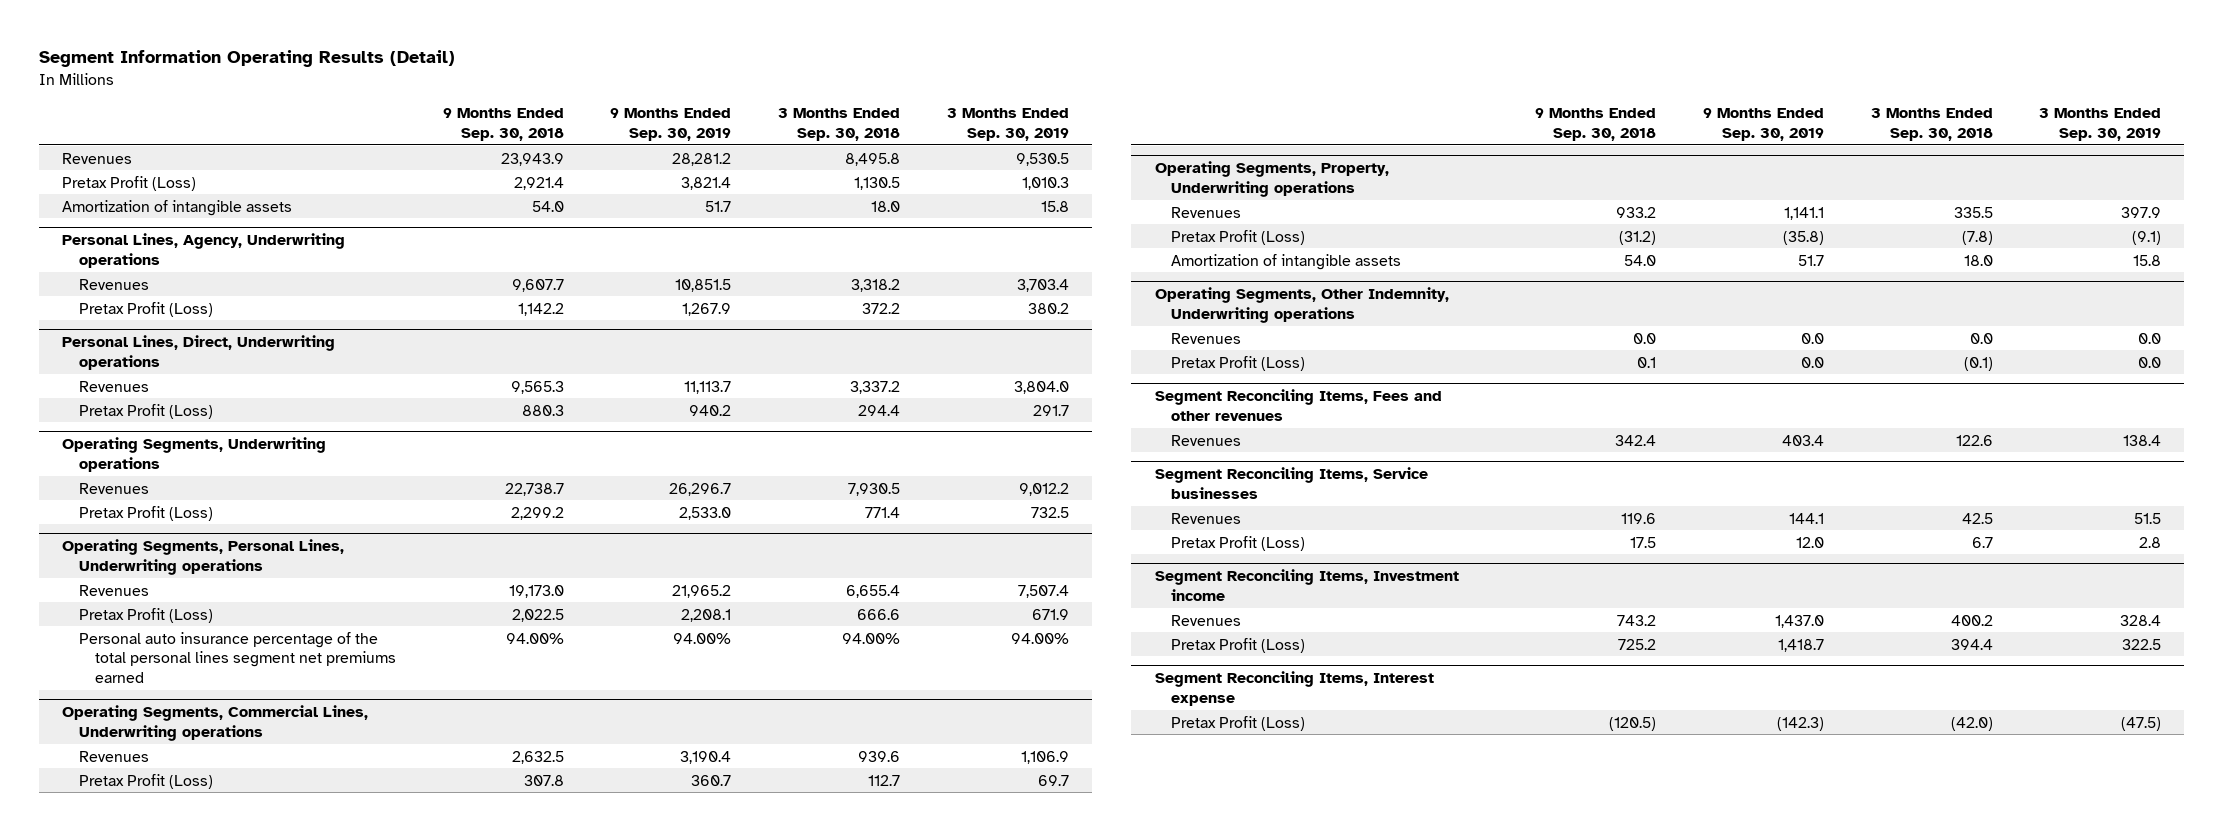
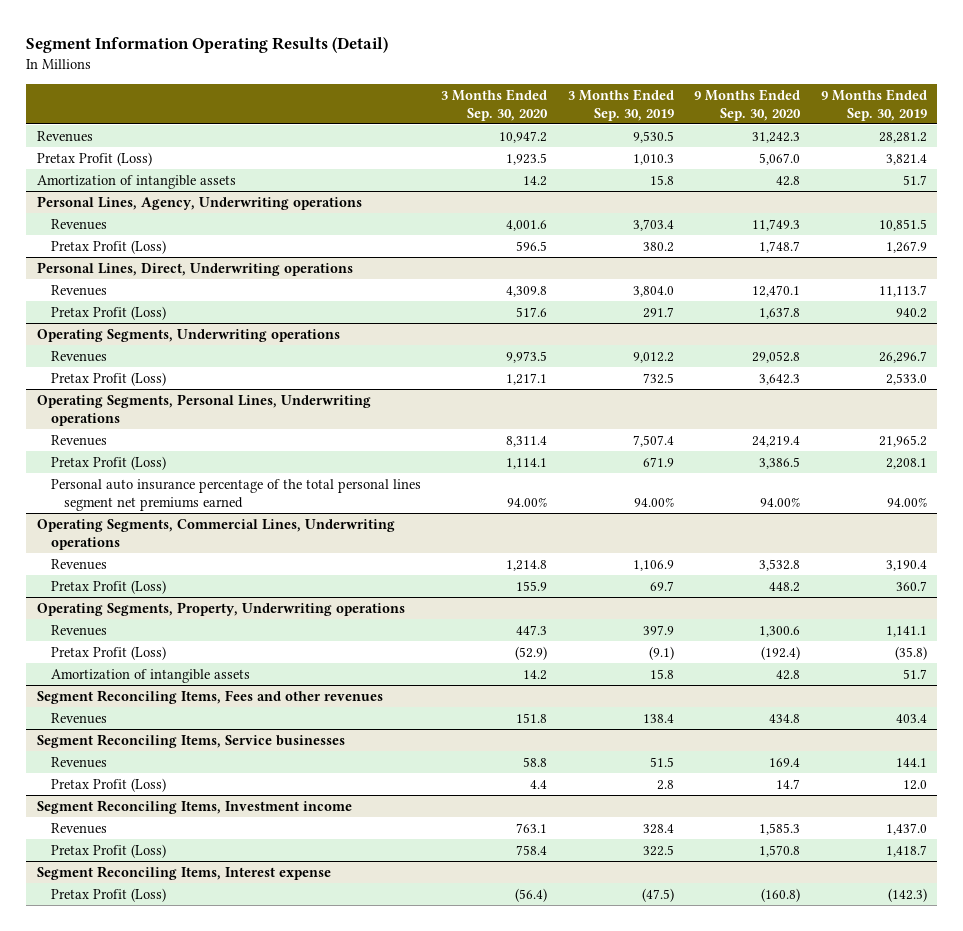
- | 9 Months Ended Sep. 30, 2018 | 9 Months Ended Sep. 30, 2019 | 3 Months Ended Sep. 30, 2018 | 3 Months Ended Sep. 30, 2019
+ | 3 Months Ended Sep. 30, 2020 | 3 Months Ended Sep. 30, 2019 | 9 Months Ended Sep. 30, 2020 | 9 Months Ended Sep. 30, 2019
- Operating Segments, Other Indemnity, Underwriting operations
- Revenues | 0.0 | 0.0 | 0.0 | 0.0
- Pretax Profit (Loss) | 0.1 | 0.0 | (0.1) | 0.0

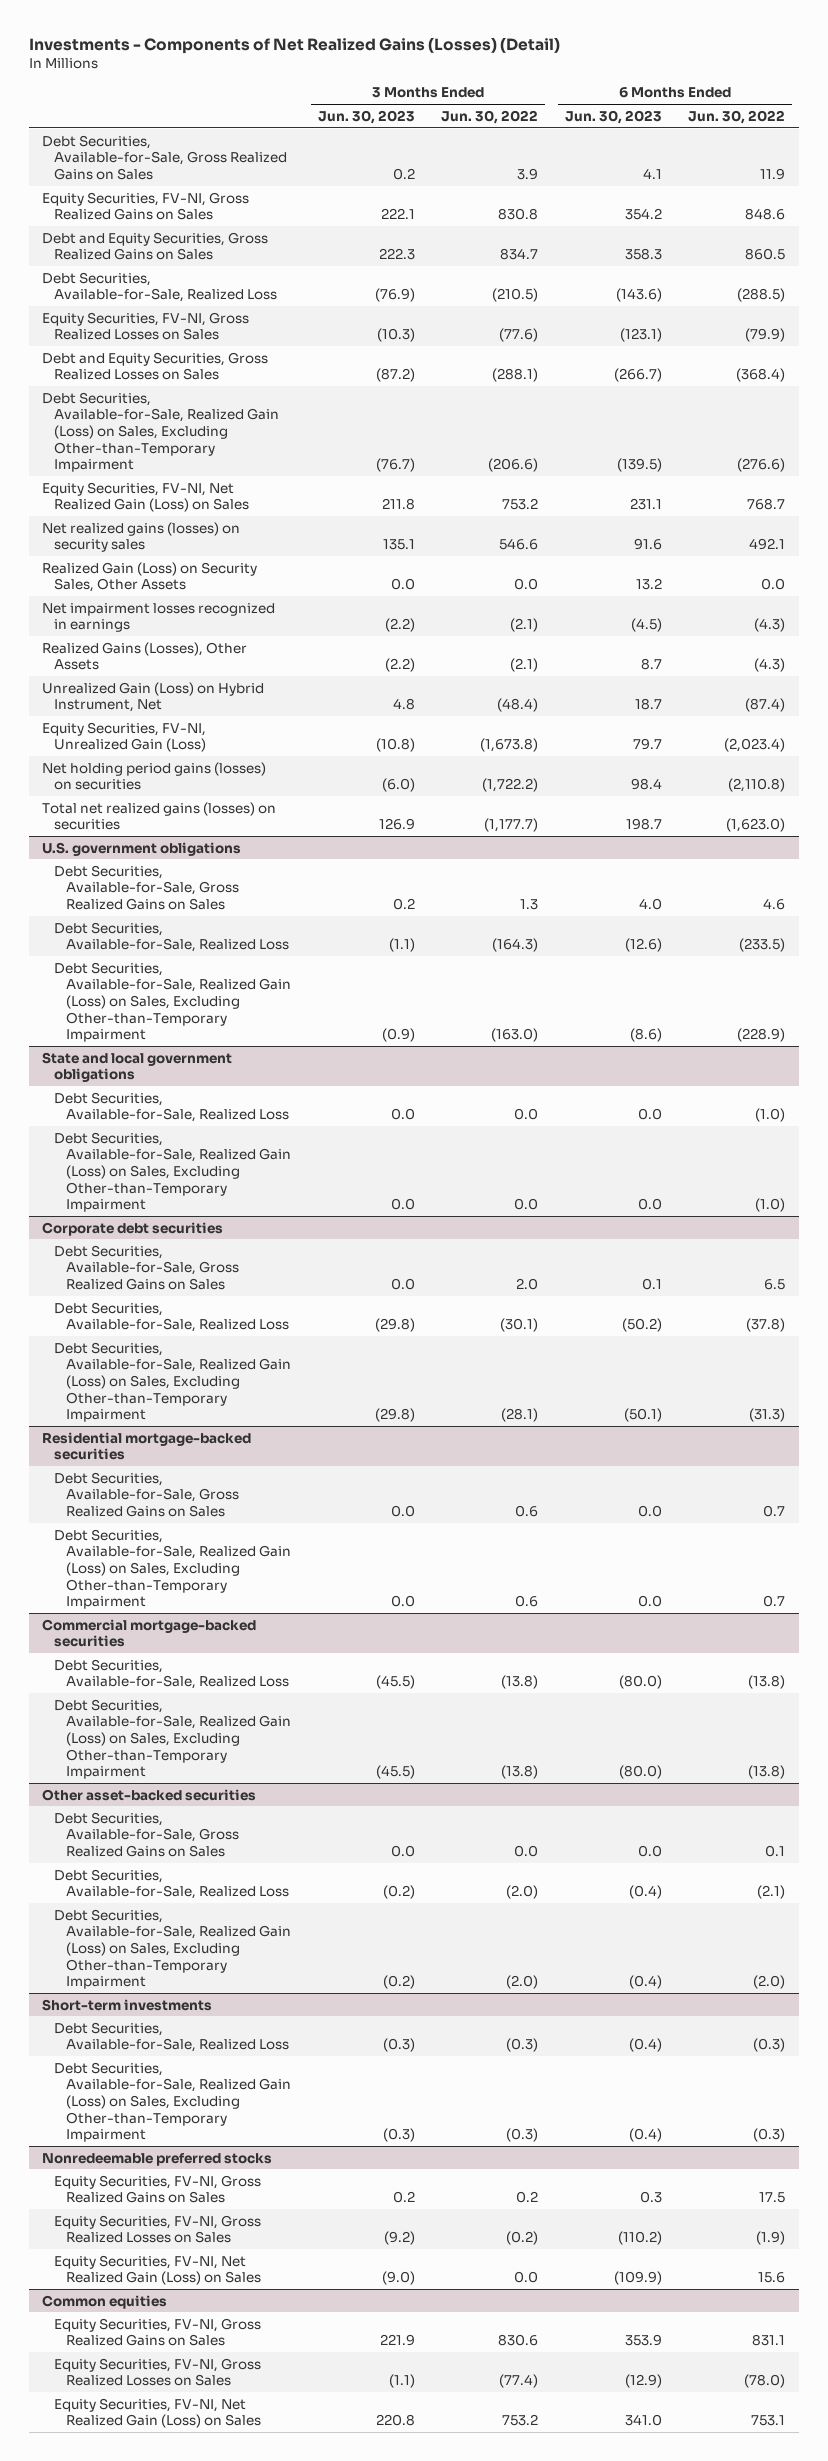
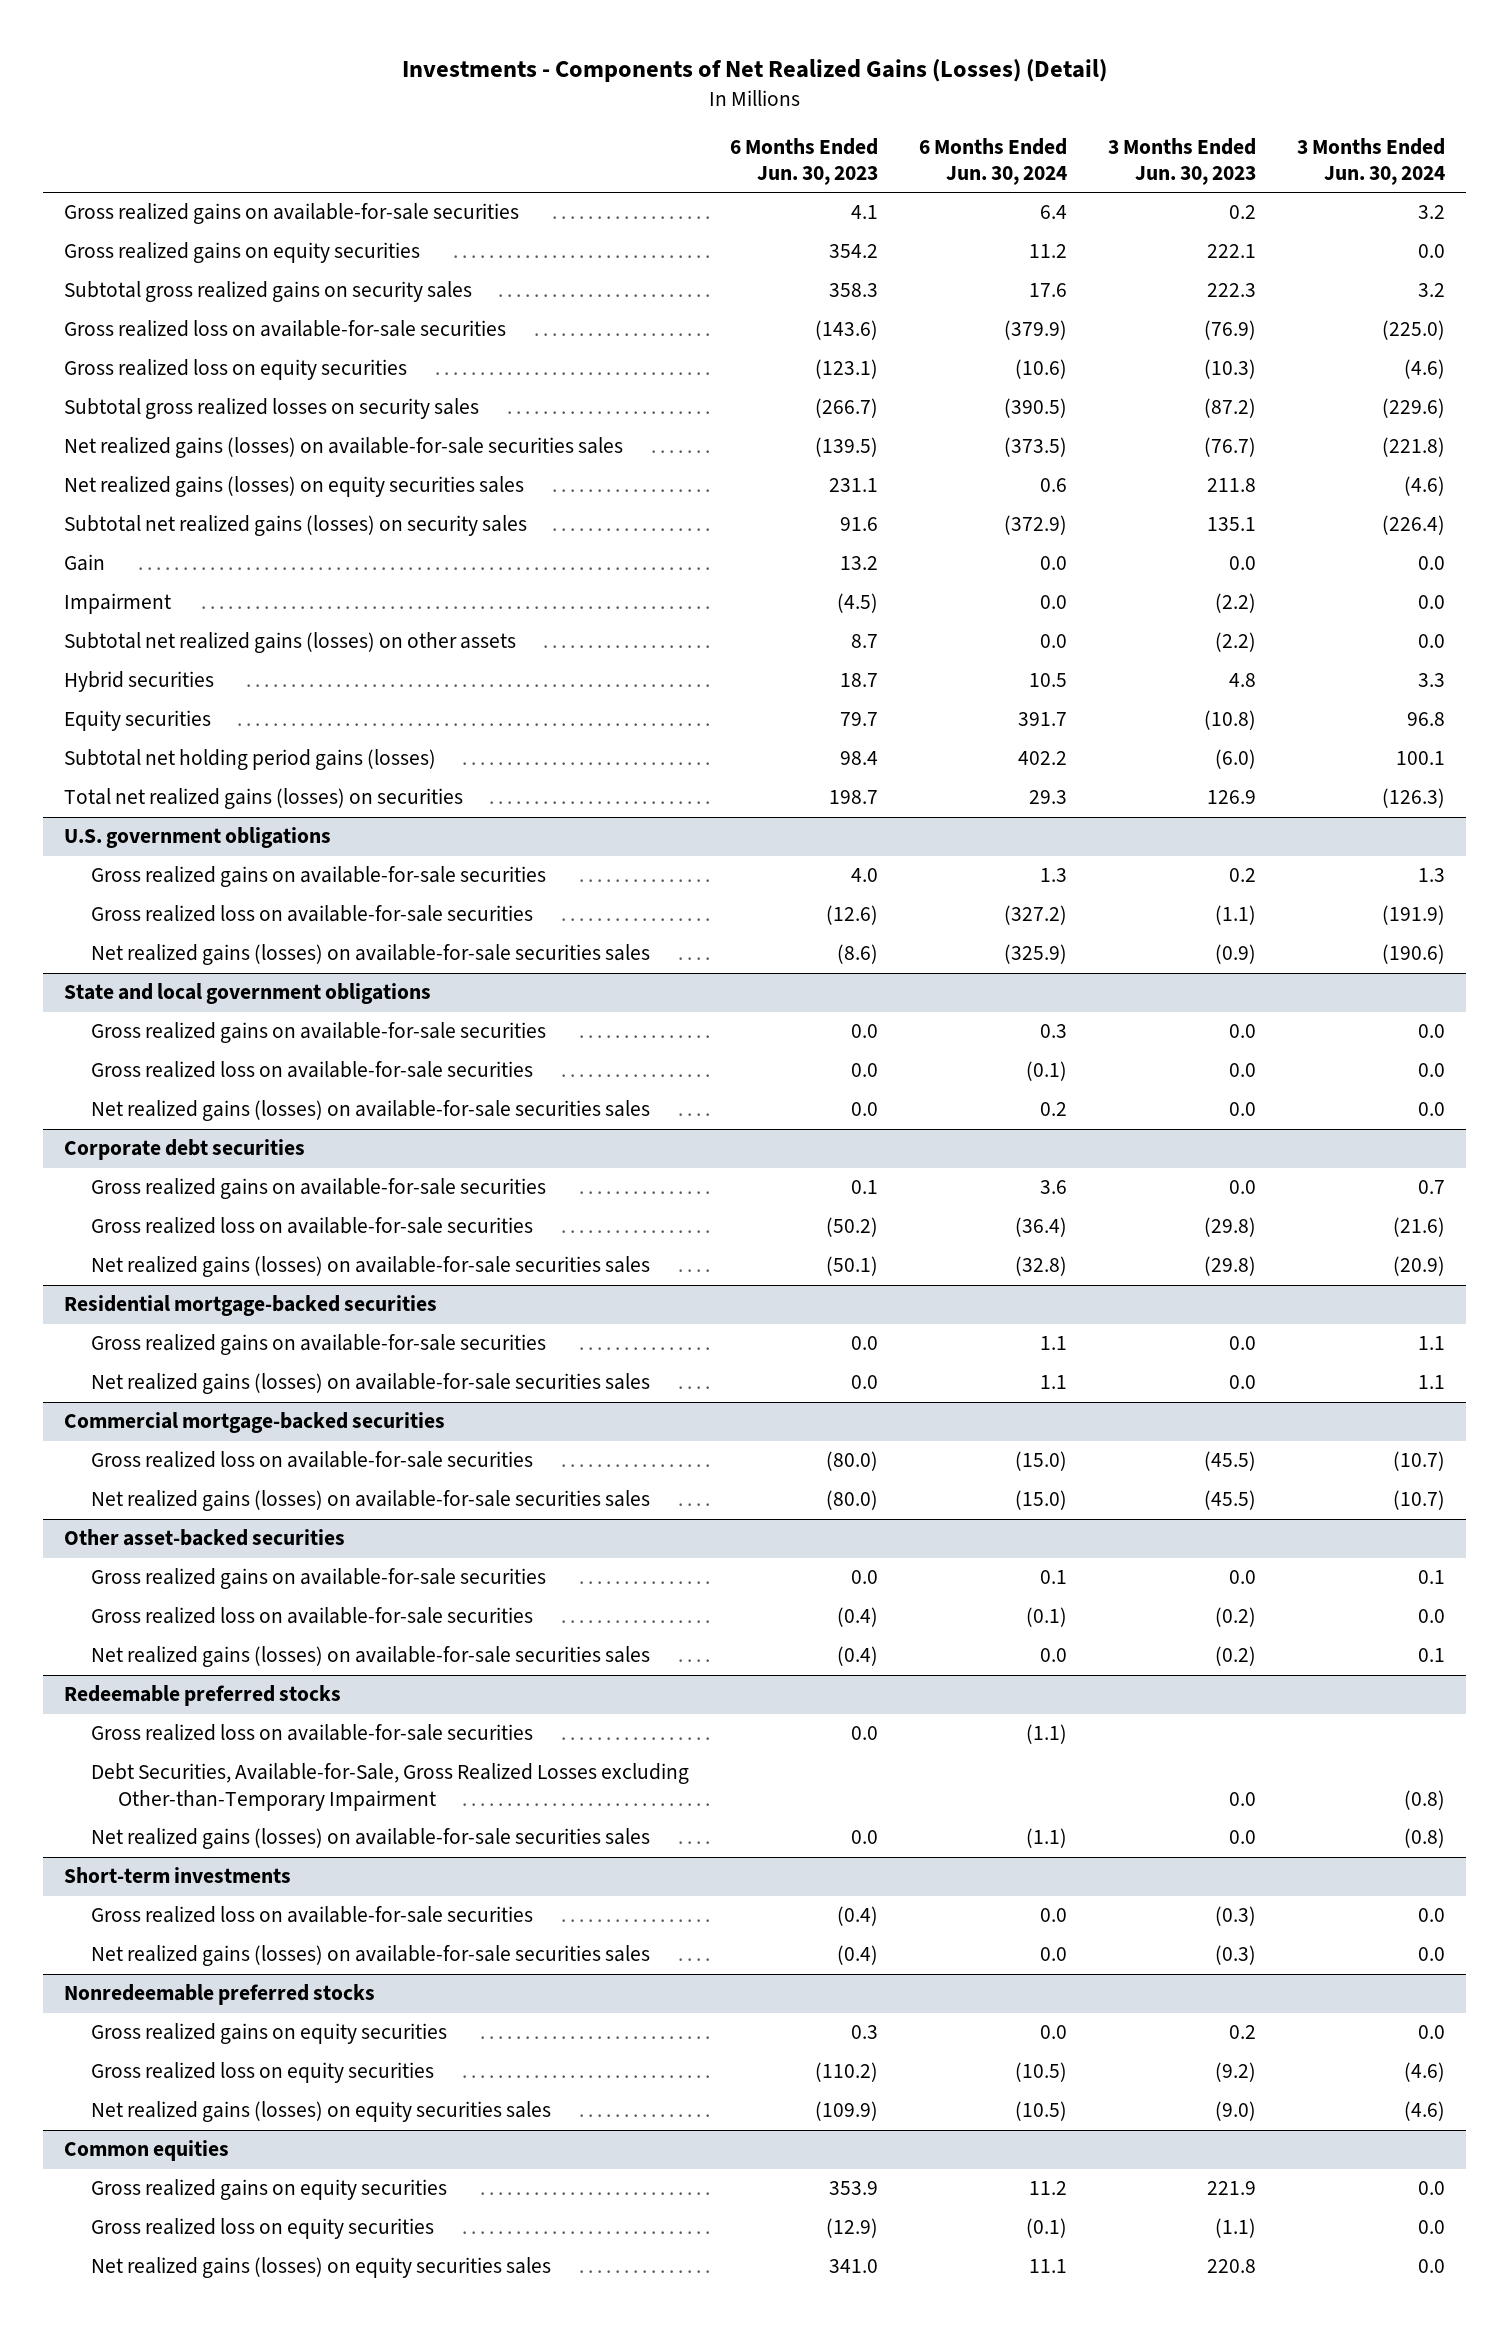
- | 3 Months Ended Jun. 30, 2023 | 3 Months Ended Jun. 30, 2022 | 6 Months Ended Jun. 30, 2023 | 6 Months Ended Jun. 30, 2022
+ | 6 Months Ended Jun. 30, 2023 | 6 Months Ended Jun. 30, 2024 | 3 Months Ended Jun. 30, 2023 | 3 Months Ended Jun. 30, 2024
- Debt Securities, Available-for-Sale, Gross Realized Gains on Sales | 0.2 | 3.9 | 4.1 | 11.9
- Equity Securities, FV-NI, Gross Realized Gains on Sales | 222.1 | 830.8 | 354.2 | 848.6
- Debt and Equity Securities, Gross Realized Gains on Sales | 222.3 | 834.7 | 358.3 | 860.5
- Debt Securities, Available-for-Sale, Realized Loss | (76.9) | (210.5) | (143.6) | (288.5)
- Equity Securities, FV-NI, Gross Realized Losses on Sales | (10.3) | (77.6) | (123.1) | (79.9)
- Debt and Equity Securities, Gross Realized Losses on Sales | (87.2) | (288.1) | (266.7) | (368.4)
- Debt Securities, Available-for-Sale, Realized Gain (Loss) on Sales, Excluding Other-than-Temporary Impairment | (76.7) | (206.6) | (139.5) | (276.6)
- Equity Securities, FV-NI, Net Realized Gain (Loss) on Sales | 211.8 | 753.2 | 231.1 | 768.7
- Net realized gains (losses) on security sales | 135.1 | 546.6 | 91.6 | 492.1
- Realized Gain (Loss) on Security Sales, Other Assets | 0.0 | 0.0 | 13.2 | 0.0
- Net impairment losses recognized in earnings | (2.2) | (2.1) | (4.5) | (4.3)
- Realized Gains (Losses), Other Assets | (2.2) | (2.1) | 8.7 | (4.3)
- Unrealized Gain (Loss) on Hybrid Instrument, Net | 4.8 | (48.4) | 18.7 | (87.4)
- Equity Securities, FV-NI, Unrealized Gain (Loss) | (10.8) | (1,673.8) | 79.7 | (2,023.4)
- Net holding period gains (losses) on securities | (6.0) | (1,722.2) | 98.4 | (2,110.8)
+ Gross realized gains on available-for-sale securities | 4.1 | 6.4 | 0.2 | 3.2
+ Gross realized gains on equity securities | 354.2 | 11.2 | 222.1 | 0.0
+ Subtotal gross realized gains on security sales | 358.3 | 17.6 | 222.3 | 3.2
+ Gross realized loss on available-for-sale securities | (143.6) | (379.9) | (76.9) | (225.0)
+ Gross realized loss on equity securities | (123.1) | (10.6) | (10.3) | (4.6)
+ Subtotal gross realized losses on security sales | (266.7) | (390.5) | (87.2) | (229.6)
+ Net realized gains (losses) on available-for-sale securities sales | (139.5) | (373.5) | (76.7) | (221.8)
+ Net realized gains (losses) on equity securities sales | 231.1 | 0.6 | 211.8 | (4.6)
+ Subtotal net realized gains (losses) on security sales | 91.6 | (372.9) | 135.1 | (226.4)
+ Gain | 13.2 | 0.0 | 0.0 | 0.0
+ Impairment | (4.5) | 0.0 | (2.2) | 0.0
+ Subtotal net realized gains (losses) on other assets | 8.7 | 0.0 | (2.2) | 0.0
+ Hybrid securities | 18.7 | 10.5 | 4.8 | 3.3
+ Equity securities | 79.7 | 391.7 | (10.8) | 96.8
+ Subtotal net holding period gains (losses) | 98.4 | 402.2 | (6.0) | 100.1
@ U.S. government obligations
- Debt Securities, Available-for-Sale, Gross Realized Gains on Sales | 0.2 | 1.3 | 4.0 | 4.6
- Debt Securities, Available-for-Sale, Realized Loss | (1.1) | (164.3) | (12.6) | (233.5)
- Debt Securities, Available-for-Sale, Realized Gain (Loss) on Sales, Excluding Other-than-Temporary Impairment | (0.9) | (163.0) | (8.6) | (228.9)
+ Gross realized gains on available-for-sale securities | 4.0 | 1.3 | 0.2 | 1.3
+ Gross realized loss on available-for-sale securities | (12.6) | (327.2) | (1.1) | (191.9)
+ Net realized gains (losses) on available-for-sale securities sales | (8.6) | (325.9) | (0.9) | (190.6)
@ State and local government obligations
- Debt Securities, Available-for-Sale, Realized Loss | 0.0 | 0.0 | 0.0 | (1.0)
- Debt Securities, Available-for-Sale, Realized Gain (Loss) on Sales, Excluding Other-than-Temporary Impairment | 0.0 | 0.0 | 0.0 | (1.0)
+ Gross realized gains on available-for-sale securities | 0.0 | 0.3 | 0.0 | 0.0
+ Gross realized loss on available-for-sale securities | 0.0 | (0.1) | 0.0 | 0.0
+ Net realized gains (losses) on available-for-sale securities sales | 0.0 | 0.2 | 0.0 | 0.0
@ Corporate debt securities
- Debt Securities, Available-for-Sale, Gross Realized Gains on Sales | 0.0 | 2.0 | 0.1 | 6.5
- Debt Securities, Available-for-Sale, Realized Loss | (29.8) | (30.1) | (50.2) | (37.8)
- Debt Securities, Available-for-Sale, Realized Gain (Loss) on Sales, Excluding Other-than-Temporary Impairment | (29.8) | (28.1) | (50.1) | (31.3)
+ Gross realized gains on available-for-sale securities | 0.1 | 3.6 | 0.0 | 0.7
+ Gross realized loss on available-for-sale securities | (50.2) | (36.4) | (29.8) | (21.6)
+ Net realized gains (losses) on available-for-sale securities sales | (50.1) | (32.8) | (29.8) | (20.9)
@ Residential mortgage-backed securities
- Debt Securities, Available-for-Sale, Gross Realized Gains on Sales | 0.0 | 0.6 | 0.0 | 0.7
- Debt Securities, Available-for-Sale, Realized Gain (Loss) on Sales, Excluding Other-than-Temporary Impairment | 0.0 | 0.6 | 0.0 | 0.7
+ Gross realized gains on available-for-sale securities | 0.0 | 1.1 | 0.0 | 1.1
+ Net realized gains (losses) on available-for-sale securities sales | 0.0 | 1.1 | 0.0 | 1.1
@ Commercial mortgage-backed securities
- Debt Securities, Available-for-Sale, Realized Loss | (45.5) | (13.8) | (80.0) | (13.8)
- Debt Securities, Available-for-Sale, Realized Gain (Loss) on Sales, Excluding Other-than-Temporary Impairment | (45.5) | (13.8) | (80.0) | (13.8)
+ Gross realized loss on available-for-sale securities | (80.0) | (15.0) | (45.5) | (10.7)
+ Net realized gains (losses) on available-for-sale securities sales | (80.0) | (15.0) | (45.5) | (10.7)
@ Other asset-backed securities
- Debt Securities, Available-for-Sale, Gross Realized Gains on Sales | 0.0 | 0.0 | 0.0 | 0.1
- Debt Securities, Available-for-Sale, Realized Loss | (0.2) | (2.0) | (0.4) | (2.1)
- Debt Securities, Available-for-Sale, Realized Gain (Loss) on Sales, Excluding Other-than-Temporary Impairment | (0.2) | (2.0) | (0.4) | (2.0)
+ Gross realized gains on available-for-sale securities | 0.0 | 0.1 | 0.0 | 0.1
+ Gross realized loss on available-for-sale securities | (0.4) | (0.1) | (0.2) | 0.0
+ Net realized gains (losses) on available-for-sale securities sales | (0.4) | 0.0 | (0.2) | 0.1
+ Redeemable preferred stocks
+ Gross realized loss on available-for-sale securities | 0.0 | (1.1) | |
+ Debt Securities, Available-for-Sale, Gross Realized Losses excluding Other-than-Temporary Impairment | | | 0.0 | (0.8)
+ Net realized gains (losses) on available-for-sale securities sales | 0.0 | (1.1) | 0.0 | (0.8)
@ Short-term investments
- Debt Securities, Available-for-Sale, Realized Loss | (0.3) | (0.3) | (0.4) | (0.3)
- Debt Securities, Available-for-Sale, Realized Gain (Loss) on Sales, Excluding Other-than-Temporary Impairment | (0.3) | (0.3) | (0.4) | (0.3)
+ Gross realized loss on available-for-sale securities | (0.4) | 0.0 | (0.3) | 0.0
+ Net realized gains (losses) on available-for-sale securities sales | (0.4) | 0.0 | (0.3) | 0.0
@ Nonredeemable preferred stocks
- Equity Securities, FV-NI, Gross Realized Gains on Sales | 0.2 | 0.2 | 0.3 | 17.5
- Equity Securities, FV-NI, Gross Realized Losses on Sales | (9.2) | (0.2) | (110.2) | (1.9)
- Equity Securities, FV-NI, Net Realized Gain (Loss) on Sales | (9.0) | 0.0 | (109.9) | 15.6
+ Gross realized gains on equity securities | 0.3 | 0.0 | 0.2 | 0.0
+ Gross realized loss on equity securities | (110.2) | (10.5) | (9.2) | (4.6)
+ Net realized gains (losses) on equity securities sales | (109.9) | (10.5) | (9.0) | (4.6)
@ Common equities
- Equity Securities, FV-NI, Gross Realized Gains on Sales | 221.9 | 830.6 | 353.9 | 831.1
- Equity Securities, FV-NI, Gross Realized Losses on Sales | (1.1) | (77.4) | (12.9) | (78.0)
- Equity Securities, FV-NI, Net Realized Gain (Loss) on Sales | 220.8 | 753.2 | 341.0 | 753.1
+ Gross realized gains on equity securities | 353.9 | 11.2 | 221.9 | 0.0
+ Gross realized loss on equity securities | (12.9) | (0.1) | (1.1) | 0.0
+ Net realized gains (losses) on equity securities sales | 341.0 | 11.1 | 220.8 | 0.0

